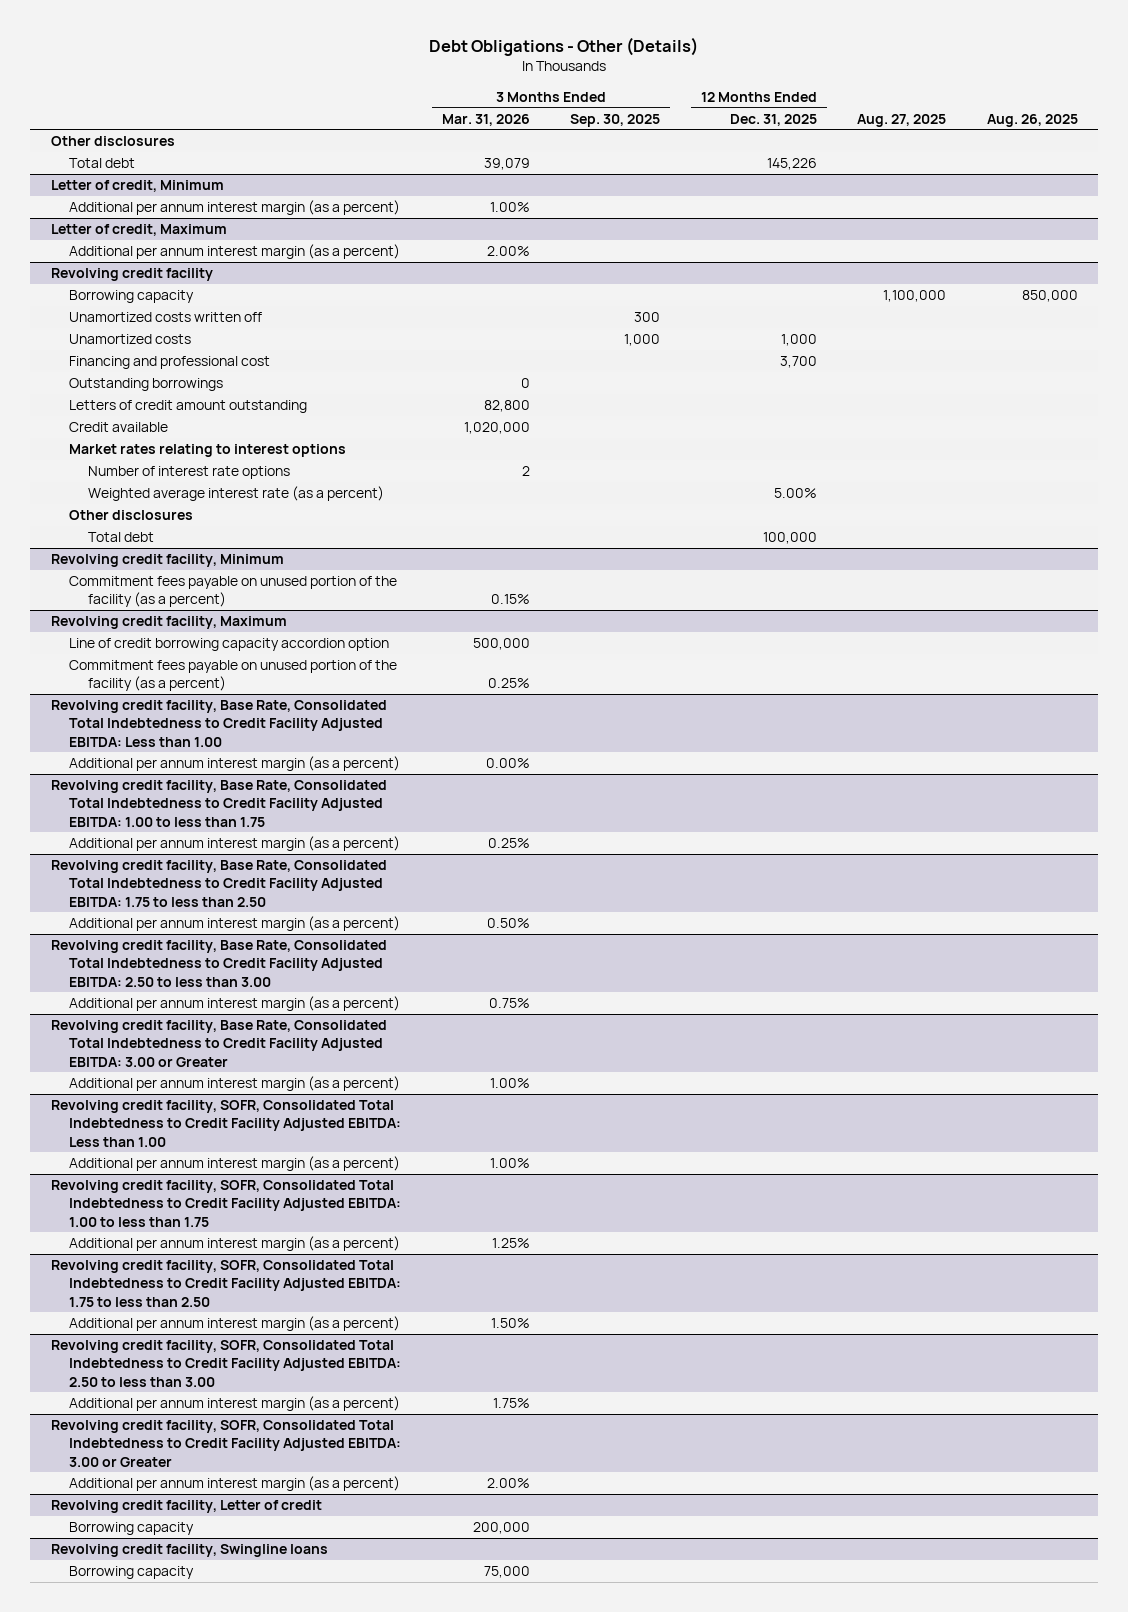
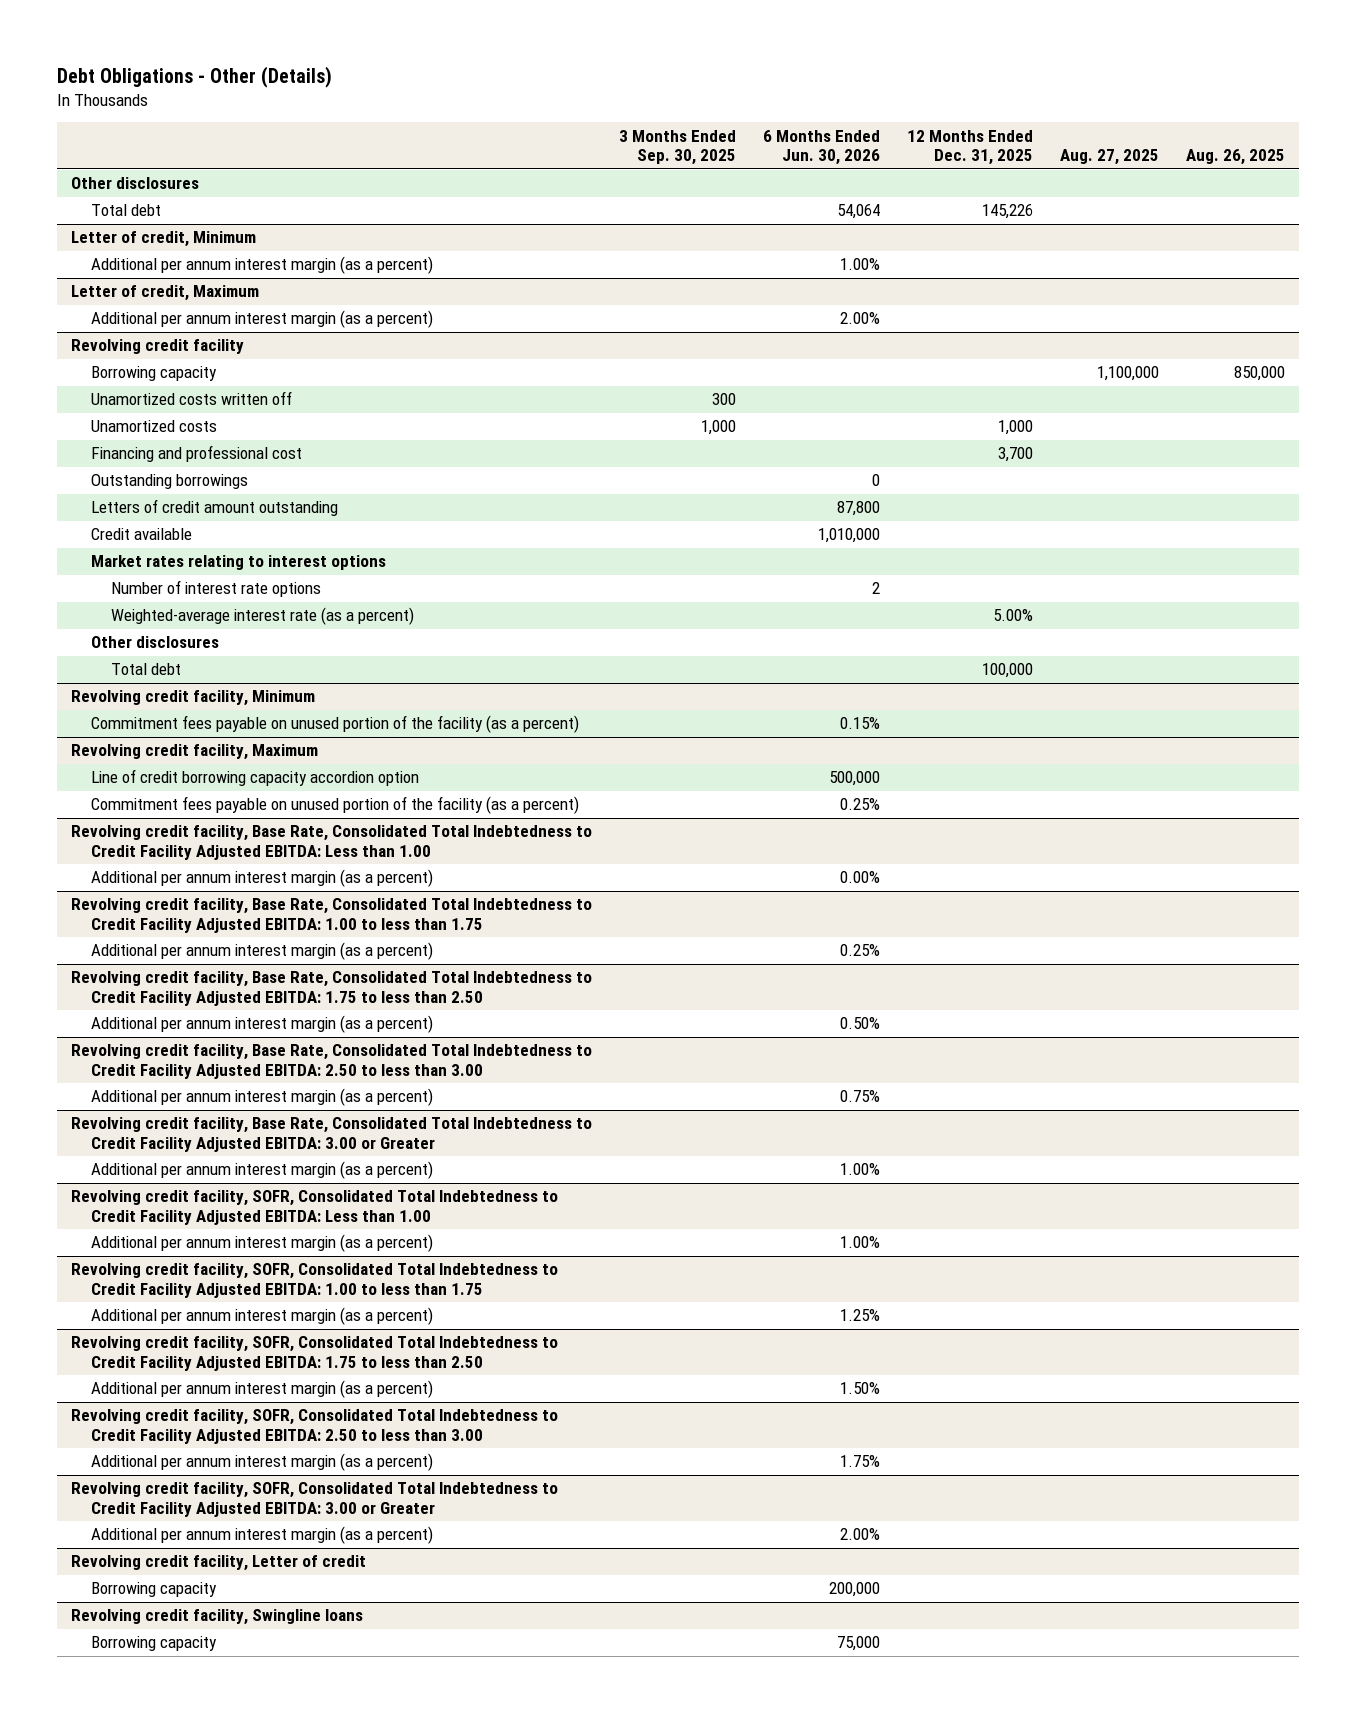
- | 3 Months Ended Mar. 31, 2026 | 3 Months Ended Sep. 30, 2025 | 12 Months Ended Dec. 31, 2025 | Aug. 27, 2025 | Aug. 26, 2025
+ | 3 Months Ended Sep. 30, 2025 | 6 Months Ended Jun. 30, 2026 | 12 Months Ended Dec. 31, 2025 | Aug. 27, 2025 | Aug. 26, 2025
@ Revolving credit facility
- Weighted average interest rate (as a percent) | | | 5.00% | |
+ Weighted-average interest rate (as a percent) | | | 5.00% | |

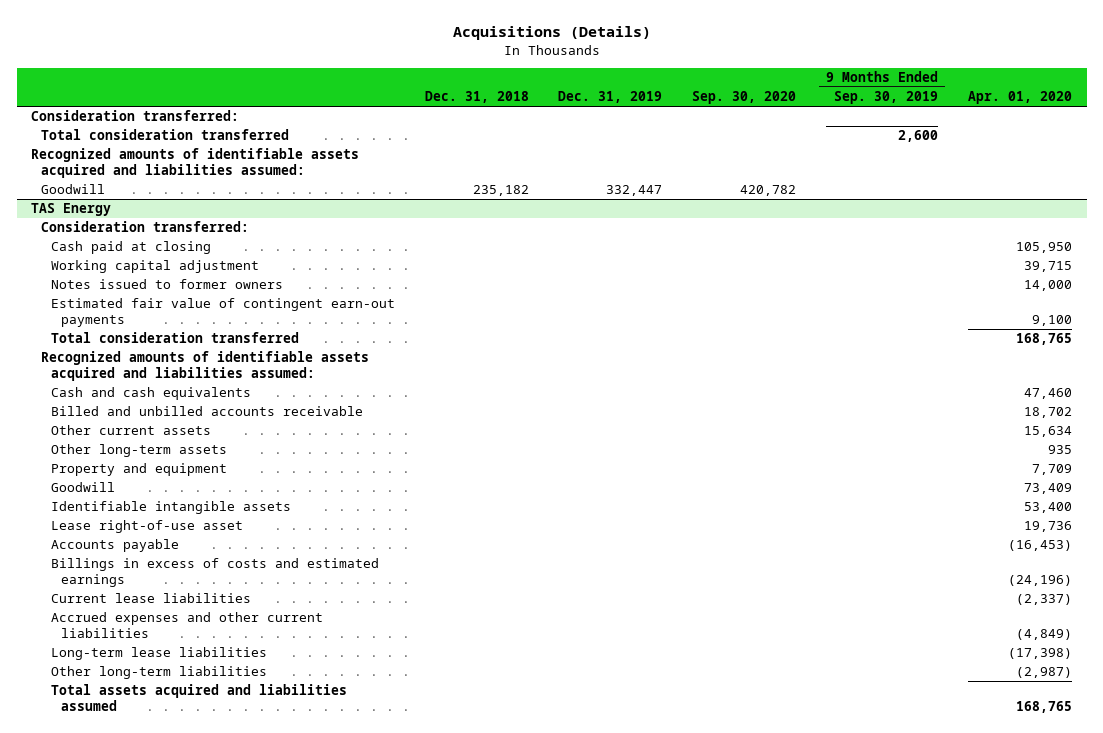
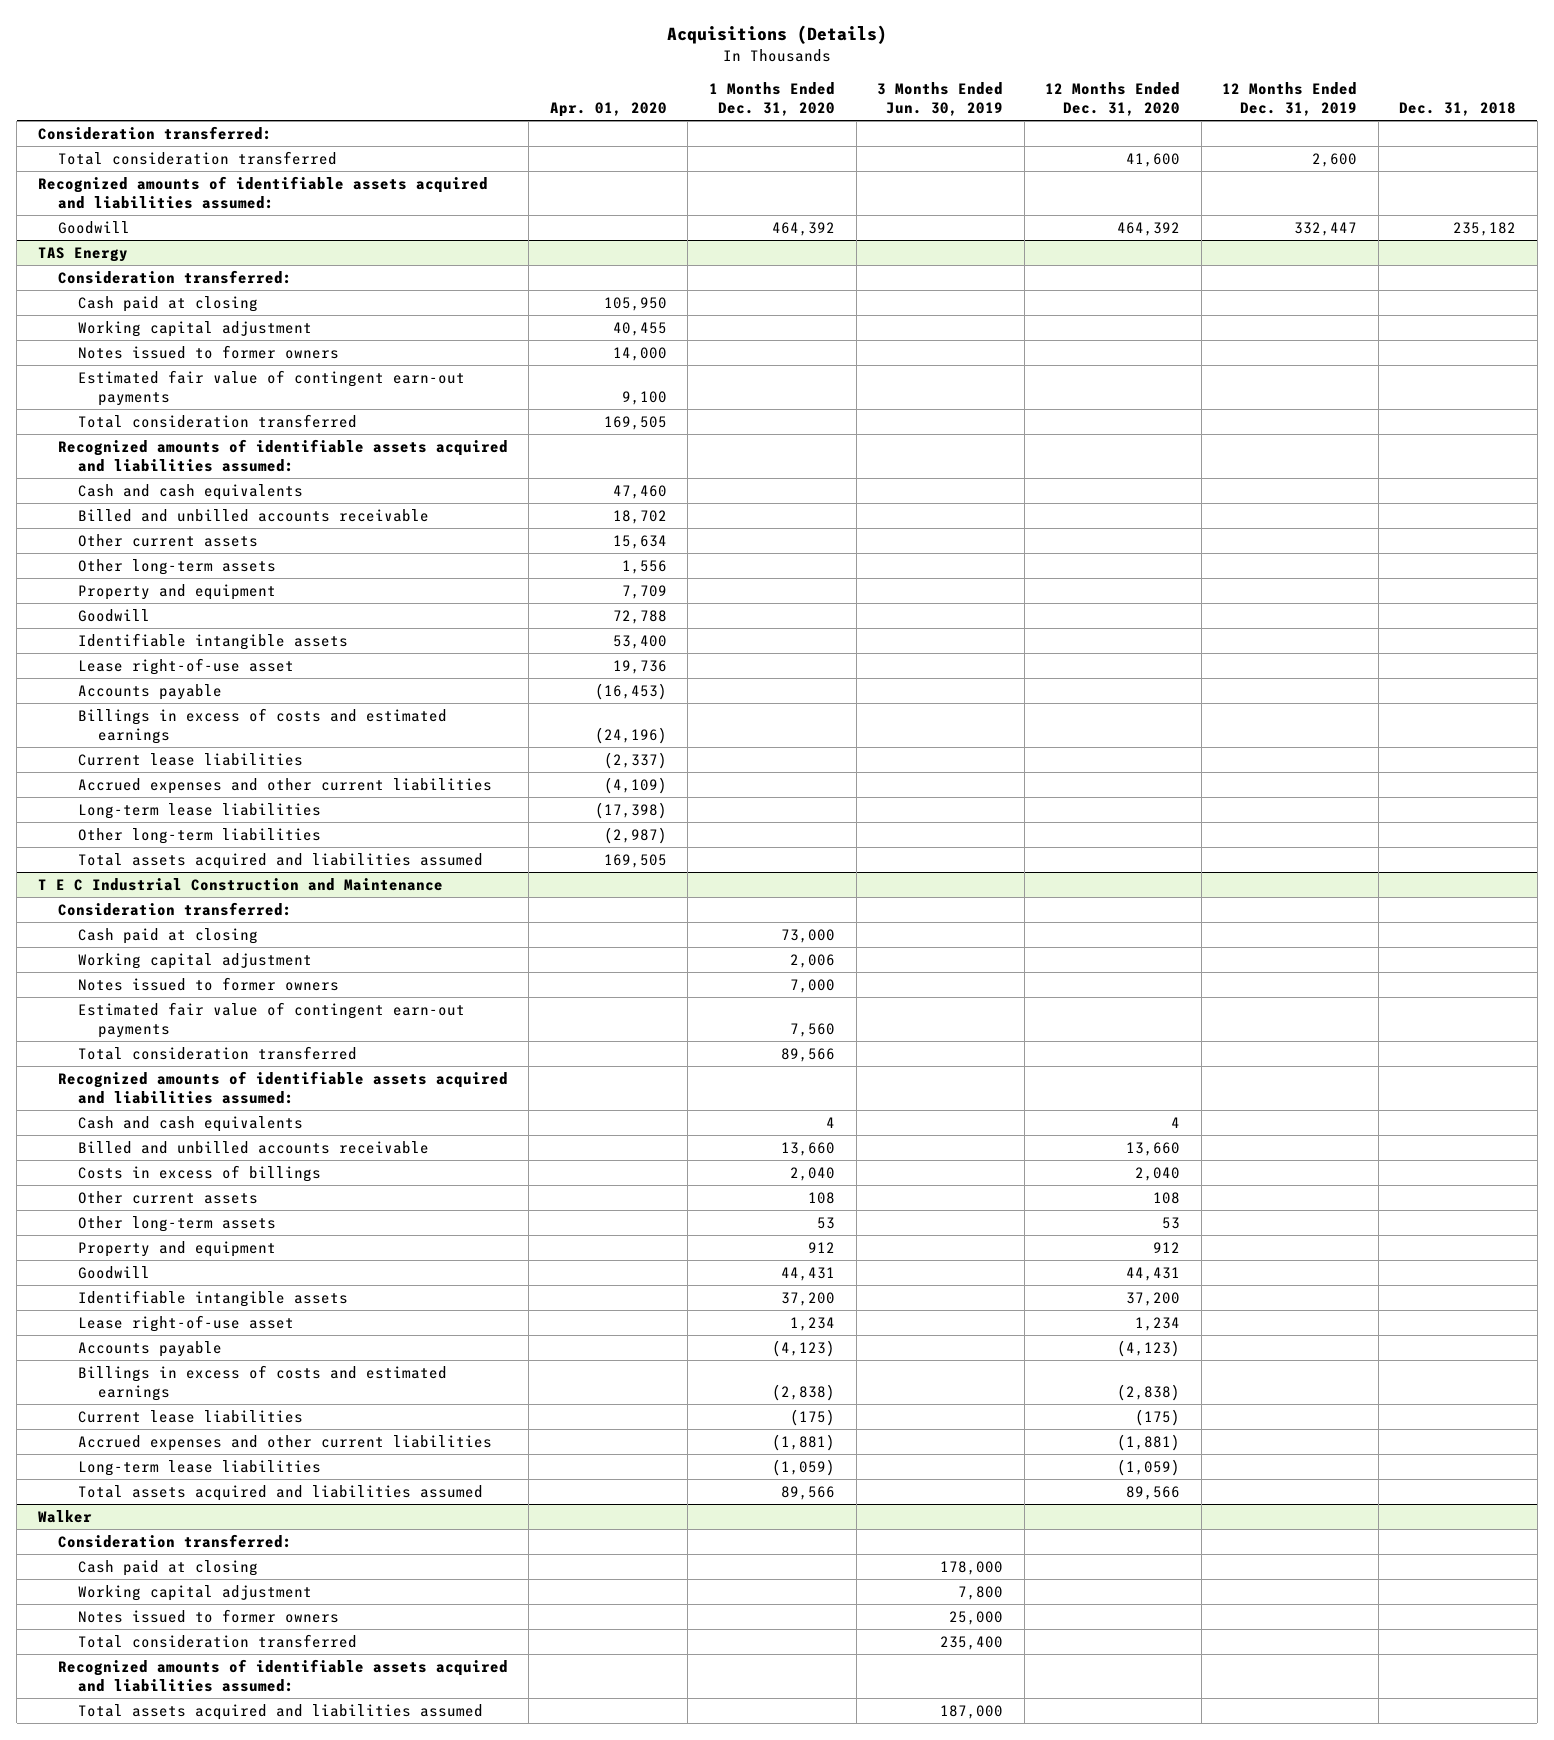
- | Dec. 31, 2018 | Dec. 31, 2019 | Sep. 30, 2020 | 9 Months Ended Sep. 30, 2019 | Apr. 01, 2020
+ | Apr. 01, 2020 | 1 Months Ended Dec. 31, 2020 | 3 Months Ended Jun. 30, 2019 | 12 Months Ended Dec. 31, 2020 | 12 Months Ended Dec. 31, 2019 | Dec. 31, 2018
@ TAS Energy
- Working capital adjustment | | | | | 39,715
+ Working capital adjustment | 40,455 | | | | |
- Total consideration transferred | | | | | 168,765
+ Total consideration transferred | 169,505 | | | | |
- Other long-term assets | | | | | 935
+ Other long-term assets | 1,556 | | | | |
- Goodwill | | | | | 73,409
+ Goodwill | 72,788 | | | | |
- Accrued expenses and other current liabilities | | | | | (4,849)
+ Accrued expenses and other current liabilities | (4,109) | | | | |
- Total assets acquired and liabilities assumed | | | | | 168,765
+ Total assets acquired and liabilities assumed | 169,505 | | | | |
+ T E C Industrial Construction and Maintenance
+ Consideration transferred:
+ Cash paid at closing | | 73,000 | | | |
+ Working capital adjustment | | 2,006 | | | |
+ Notes issued to former owners | | 7,000 | | | |
+ Estimated fair value of contingent earn-out payments | | 7,560 | | | |
+ Total consideration transferred | | 89,566 | | | |
+ Recognized amounts of identifiable assets acquired and liabilities assumed:
+ Cash and cash equivalents | | 4 | | 4 | |
+ Billed and unbilled accounts receivable | | 13,660 | | 13,660 | |
+ Costs in excess of billings | | 2,040 | | 2,040 | |
+ Other current assets | | 108 | | 108 | |
+ Other long-term assets | | 53 | | 53 | |
+ Property and equipment | | 912 | | 912 | |
+ Goodwill | | 44,431 | | 44,431 | |
+ Identifiable intangible assets | | 37,200 | | 37,200 | |
+ Lease right-of-use asset | | 1,234 | | 1,234 | |
+ Accounts payable | | (4,123) | | (4,123) | |
+ Billings in excess of costs and estimated earnings | | (2,838) | | (2,838) | |
+ Current lease liabilities | | (175) | | (175) | |
+ Accrued expenses and other current liabilities | | (1,881) | | (1,881) | |
+ Long-term lease liabilities | | (1,059) | | (1,059) | |
+ Total assets acquired and liabilities assumed | | 89,566 | | 89,566 | |
+ Walker
+ Consideration transferred:
+ Cash paid at closing | | | 178,000 | | |
+ Working capital adjustment | | | 7,800 | | |
+ Notes issued to former owners | | | 25,000 | | |
+ Total consideration transferred | | | 235,400 | | |
+ Recognized amounts of identifiable assets acquired and liabilities assumed:
+ Total assets acquired and liabilities assumed | | | 187,000 | | |

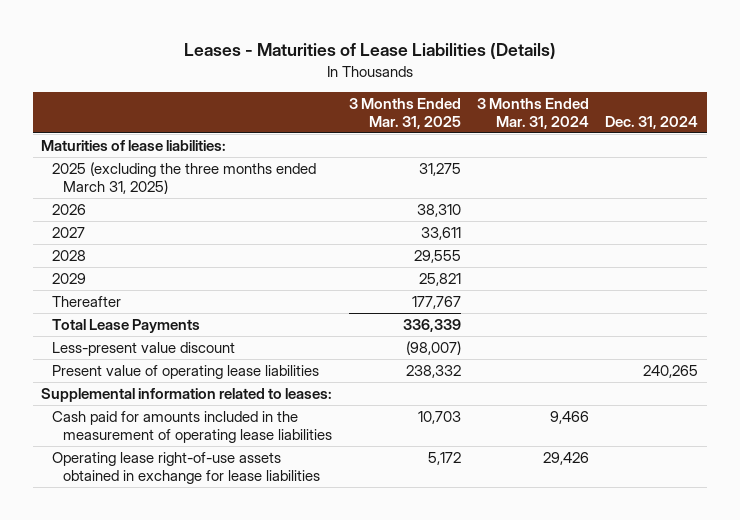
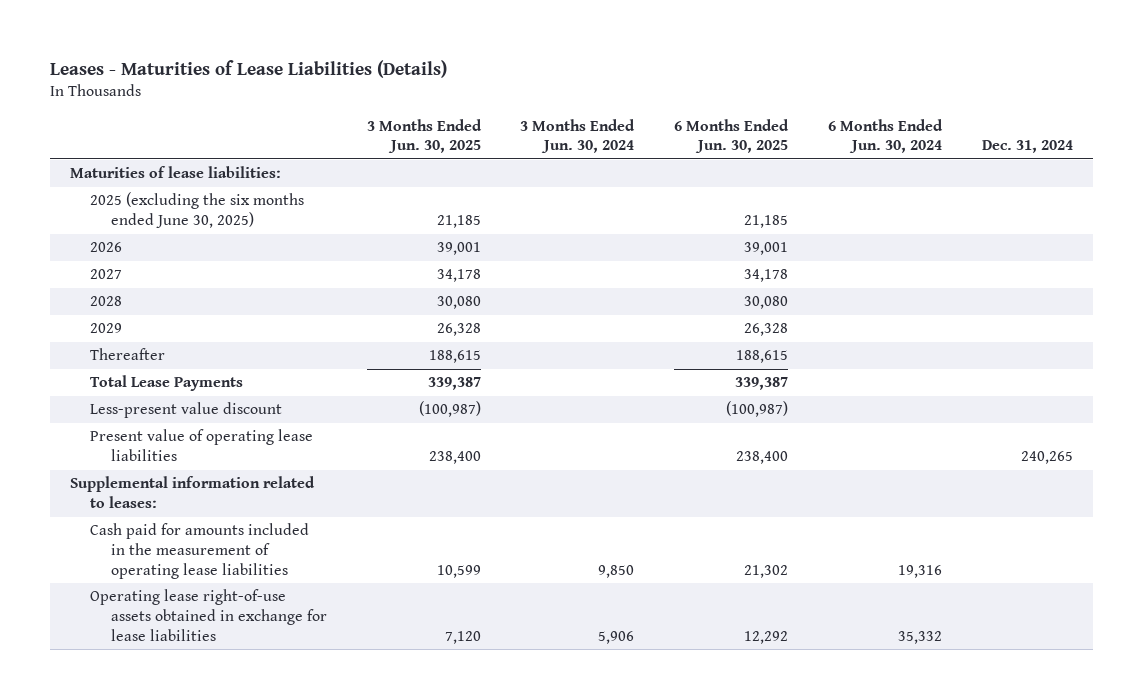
- | 3 Months Ended Mar. 31, 2025 | 3 Months Ended Mar. 31, 2024 | Dec. 31, 2024
+ | 3 Months Ended Jun. 30, 2025 | 3 Months Ended Jun. 30, 2024 | 6 Months Ended Jun. 30, 2025 | 6 Months Ended Jun. 30, 2024 | Dec. 31, 2024
- 2025 (excluding the three months ended March 31, 2025) | 31,275 | |
+ 2025 (excluding the six months ended June 30, 2025) | 21,185 | | 21,185 | |

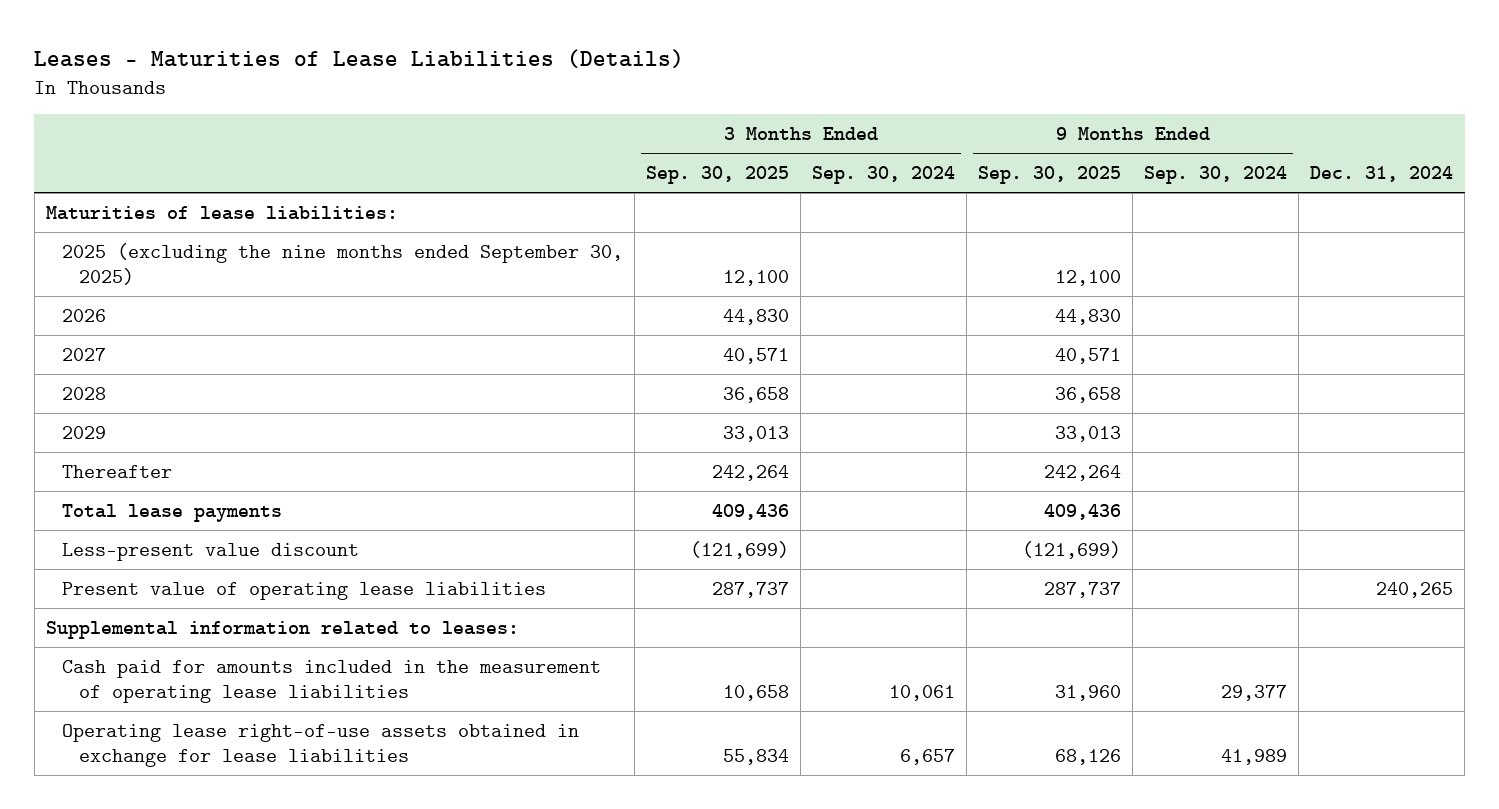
- | 3 Months Ended Jun. 30, 2025 | 3 Months Ended Jun. 30, 2024 | 6 Months Ended Jun. 30, 2025 | 6 Months Ended Jun. 30, 2024 | Dec. 31, 2024
+ | 3 Months Ended Sep. 30, 2025 | 3 Months Ended Sep. 30, 2024 | 9 Months Ended Sep. 30, 2025 | 9 Months Ended Sep. 30, 2024 | Dec. 31, 2024
- 2025 (excluding the six months ended June 30, 2025) | 21,185 | | 21,185 | |
+ 2025 (excluding the nine months ended September 30, 2025) | 12,100 | | 12,100 | |
- Total Lease Payments | 339,387 | | 339,387 | |
+ Total lease payments | 409,436 | | 409,436 | |

